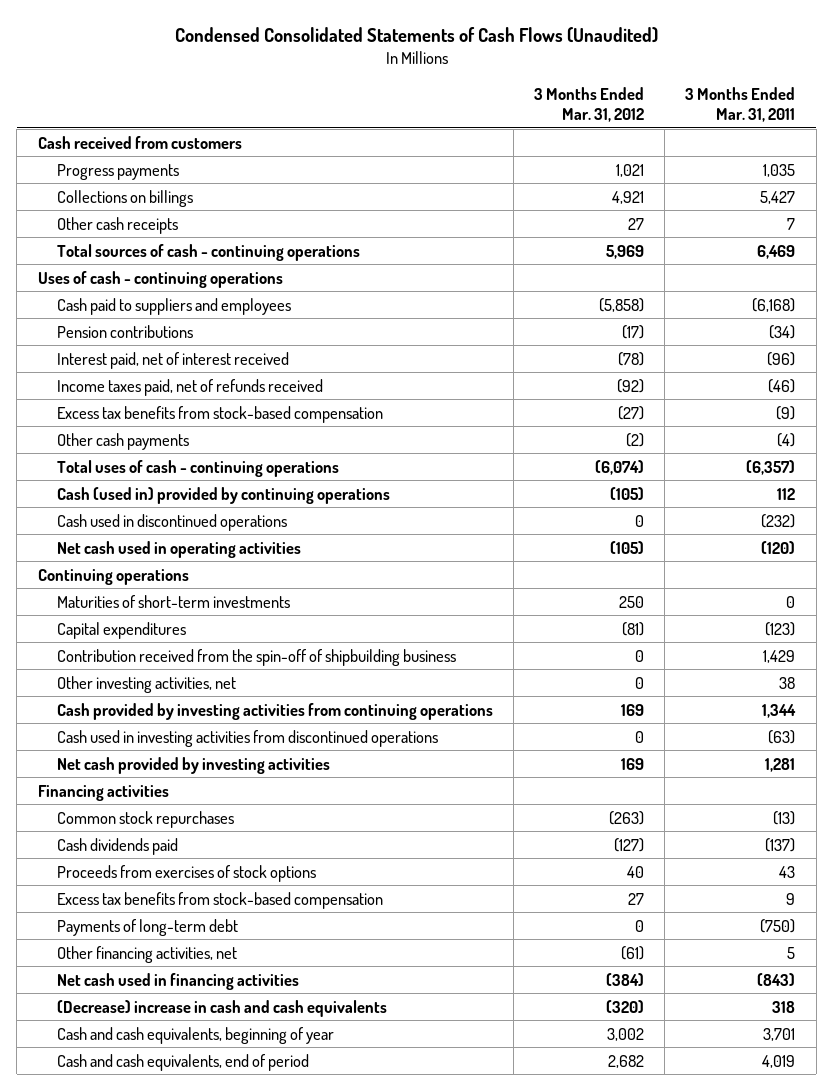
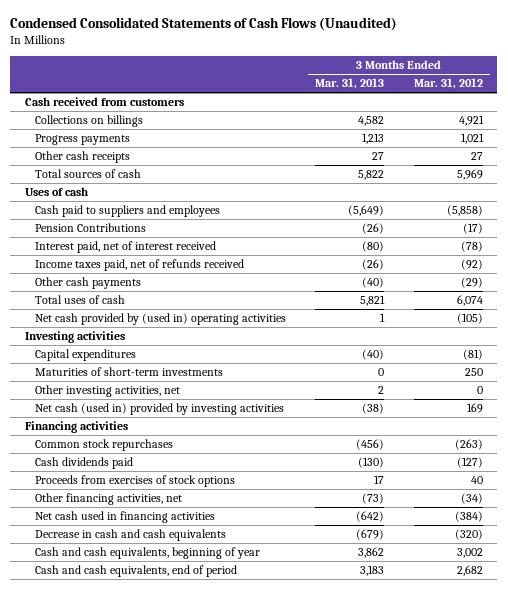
- | 3 Months Ended Mar. 31, 2012 | 3 Months Ended Mar. 31, 2011
+ | 3 Months Ended Mar. 31, 2013 | 3 Months Ended Mar. 31, 2012
moved down: Progress payments | 1,213 | 1,021
- Total sources of cash - continuing operations | 5,969 | 6,469
- Uses of cash - continuing operations
+ Total sources of cash | 5,822 | 5,969
+ Uses of cash
- Pension contributions | (17) | (34)
+ Pension Contributions | (26) | (17)
- Excess tax benefits from stock-based compensation | (27) | (9)
- Other cash payments | (2) | (4)
- Total uses of cash - continuing operations | (6,074) | (6,357)
- Cash (used in) provided by continuing operations | (105) | 112
- Cash used in discontinued operations | 0 | (232)
- Net cash used in operating activities | (105) | (120)
- Continuing operations
+ Other cash payments | (40) | (29)
+ Total uses of cash | 5,821 | 6,074
+ Net cash provided by (used in) operating activities | 1 | (105)
+ Investing activities
- Contribution received from the spin-off of shipbuilding business | 0 | 1,429
moved down: Maturities of short-term investments | 0 | 250
- Cash provided by investing activities from continuing operations | 169 | 1,344
- Cash used in investing activities from discontinued operations | 0 | (63)
- Net cash provided by investing activities | 169 | 1,281
+ Net cash (used in) provided by investing activities | (38) | 169
- Excess tax benefits from stock-based compensation | 27 | 9
- Payments of long-term debt | 0 | (750)
- Other financing activities, net | (61) | 5
+ Other financing activities, net | (73) | (34)
- (Decrease) increase in cash and cash equivalents | (320) | 318
+ Decrease in cash and cash equivalents | (679) | (320)

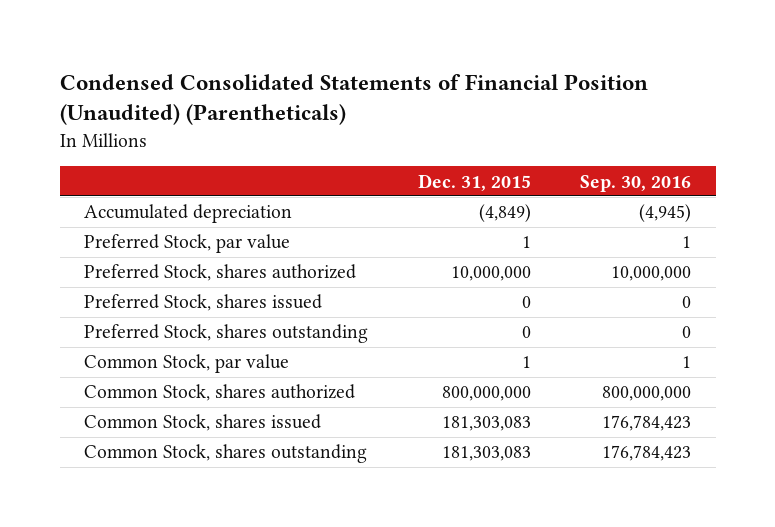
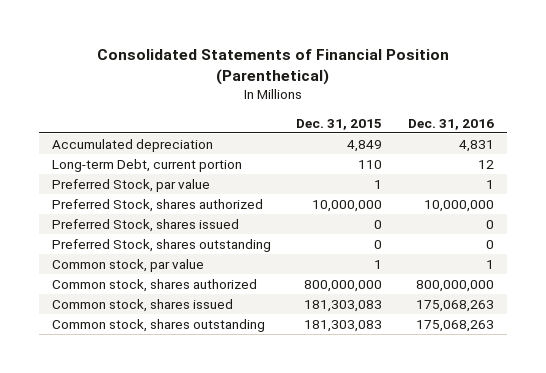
- Condensed Consolidated Statements of Financial Position (Unaudited) (Parentheticals)
+ Consolidated Statements of Financial Position (Parenthetical)
- | Dec. 31, 2015 | Sep. 30, 2016
+ | Dec. 31, 2015 | Dec. 31, 2016
- Accumulated depreciation | (4,849) | (4,945)
+ Accumulated depreciation | 4,849 | 4,831
+ Long-term Debt, current portion | 110 | 12
- Common Stock, par value | 1 | 1
- Common Stock, shares authorized | 800,000,000 | 800,000,000
- Common Stock, shares issued | 181,303,083 | 176,784,423
- Common Stock, shares outstanding | 181,303,083 | 176,784,423
+ Common stock, par value | 1 | 1
+ Common stock, shares authorized | 800,000,000 | 800,000,000
+ Common stock, shares issued | 181,303,083 | 175,068,263
+ Common stock, shares outstanding | 181,303,083 | 175,068,263

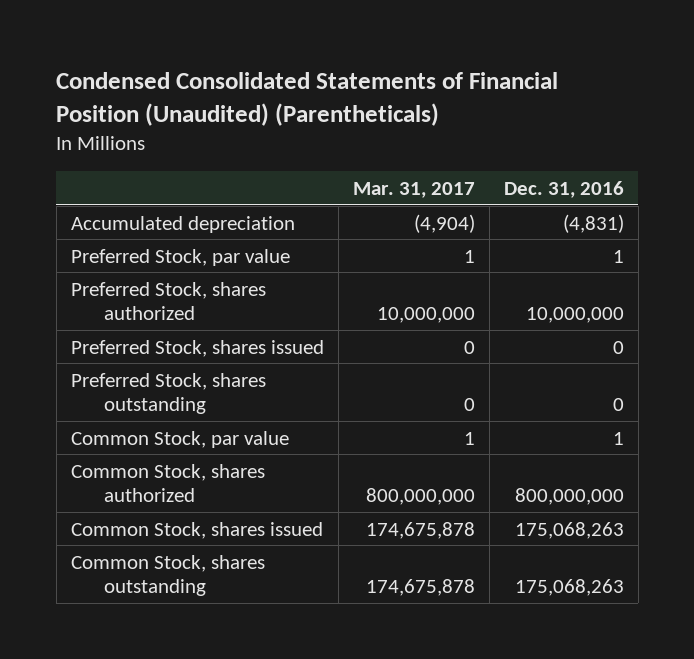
- Consolidated Statements of Financial Position (Parenthetical)
+ Condensed Consolidated Statements of Financial Position (Unaudited) (Parentheticals)
- | Dec. 31, 2015 | Dec. 31, 2016
+ | Mar. 31, 2017 | Dec. 31, 2016
- Accumulated depreciation | 4,849 | 4,831
- Long-term Debt, current portion | 110 | 12
+ Accumulated depreciation | (4,904) | (4,831)
- Common stock, par value | 1 | 1
- Common stock, shares authorized | 800,000,000 | 800,000,000
- Common stock, shares issued | 181,303,083 | 175,068,263
- Common stock, shares outstanding | 181,303,083 | 175,068,263
+ Common Stock, par value | 1 | 1
+ Common Stock, shares authorized | 800,000,000 | 800,000,000
+ Common Stock, shares issued | 174,675,878 | 175,068,263
+ Common Stock, shares outstanding | 174,675,878 | 175,068,263

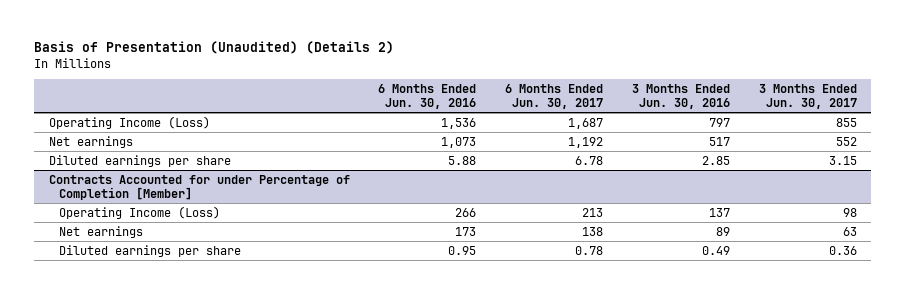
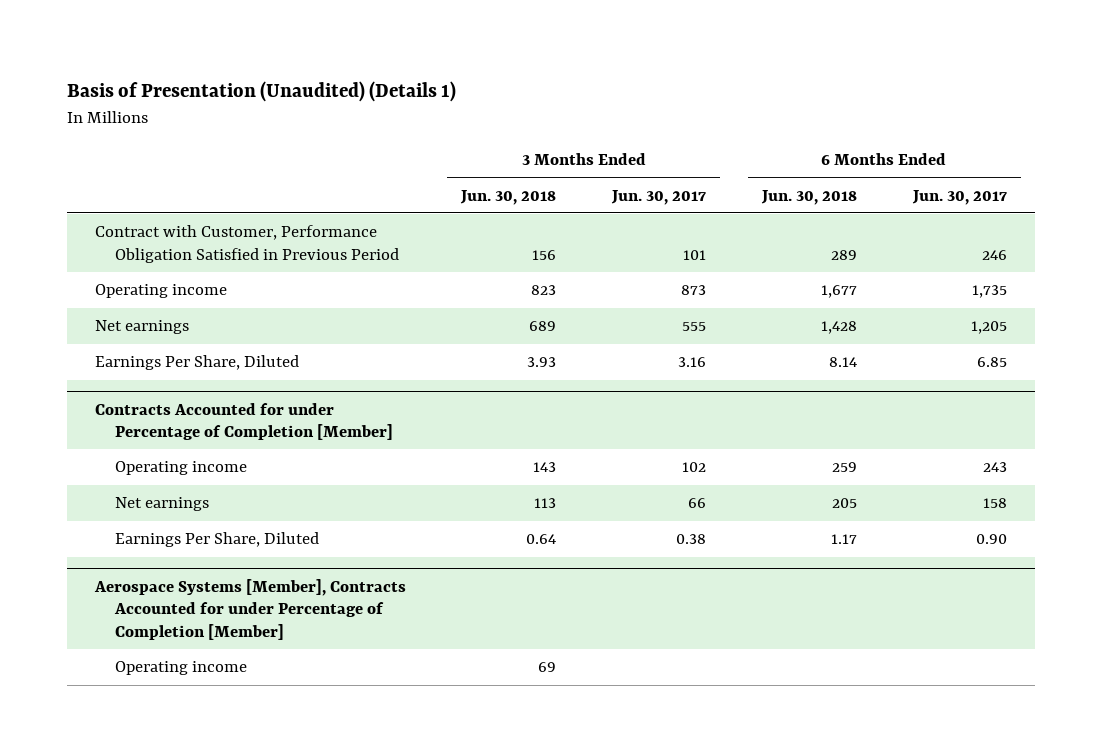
- Basis of Presentation (Unaudited) (Details 2)
+ Basis of Presentation (Unaudited) (Details 1)
- | 6 Months Ended Jun. 30, 2016 | 6 Months Ended Jun. 30, 2017 | 3 Months Ended Jun. 30, 2016 | 3 Months Ended Jun. 30, 2017
+ | 3 Months Ended Jun. 30, 2018 | 3 Months Ended Jun. 30, 2017 | 6 Months Ended Jun. 30, 2018 | 6 Months Ended Jun. 30, 2017
- Operating Income (Loss) | 1,536 | 1,687 | 797 | 855
- Net earnings | 1,073 | 1,192 | 517 | 552
- Diluted earnings per share | 5.88 | 6.78 | 2.85 | 3.15
+ Contract with Customer, Performance Obligation Satisfied in Previous Period | 156 | 101 | 289 | 246
+ Operating income | 823 | 873 | 1,677 | 1,735
+ Net earnings | 689 | 555 | 1,428 | 1,205
+ Earnings Per Share, Diluted | 3.93 | 3.16 | 8.14 | 6.85
@ Contracts Accounted for under Percentage of Completion [Member]
- Operating Income (Loss) | 266 | 213 | 137 | 98
- Net earnings | 173 | 138 | 89 | 63
- Diluted earnings per share | 0.95 | 0.78 | 0.49 | 0.36
+ Operating income | 143 | 102 | 259 | 243
+ Net earnings | 113 | 66 | 205 | 158
+ Earnings Per Share, Diluted | 0.64 | 0.38 | 1.17 | 0.90
+ Aerospace Systems [Member], Contracts Accounted for under Percentage of Completion [Member]
+ Operating income | 69 | | |

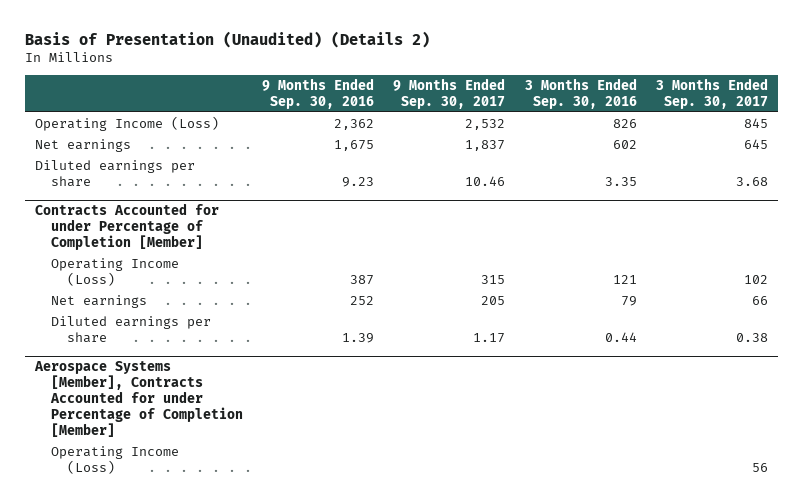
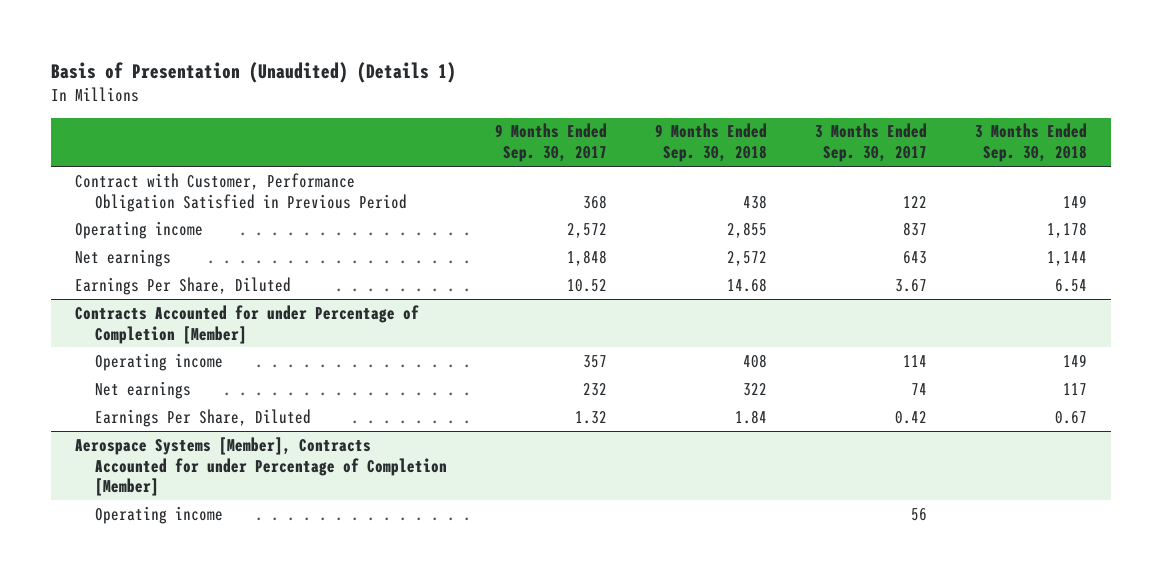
- Basis of Presentation (Unaudited) (Details 2)
+ Basis of Presentation (Unaudited) (Details 1)
- | 9 Months Ended Sep. 30, 2016 | 9 Months Ended Sep. 30, 2017 | 3 Months Ended Sep. 30, 2016 | 3 Months Ended Sep. 30, 2017
+ | 9 Months Ended Sep. 30, 2017 | 9 Months Ended Sep. 30, 2018 | 3 Months Ended Sep. 30, 2017 | 3 Months Ended Sep. 30, 2018
- Operating Income (Loss) | 2,362 | 2,532 | 826 | 845
- Net earnings | 1,675 | 1,837 | 602 | 645
- Diluted earnings per share | 9.23 | 10.46 | 3.35 | 3.68
+ Contract with Customer, Performance Obligation Satisfied in Previous Period | 368 | 438 | 122 | 149
+ Operating income | 2,572 | 2,855 | 837 | 1,178
+ Net earnings | 1,848 | 2,572 | 643 | 1,144
+ Earnings Per Share, Diluted | 10.52 | 14.68 | 3.67 | 6.54
@ Contracts Accounted for under Percentage of Completion [Member]
- Operating Income (Loss) | 387 | 315 | 121 | 102
- Net earnings | 252 | 205 | 79 | 66
- Diluted earnings per share | 1.39 | 1.17 | 0.44 | 0.38
+ Operating income | 357 | 408 | 114 | 149
+ Net earnings | 232 | 322 | 74 | 117
+ Earnings Per Share, Diluted | 1.32 | 1.84 | 0.42 | 0.67
@ Aerospace Systems [Member], Contracts Accounted for under Percentage of Completion [Member]
- Operating Income (Loss) | | | | 56
+ Operating income | | | 56 |

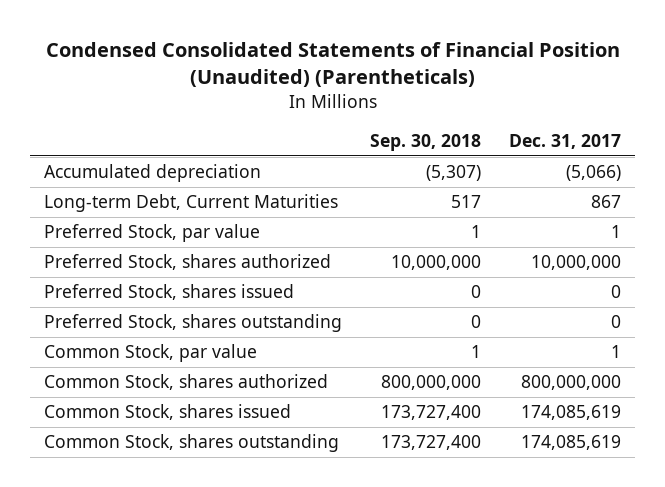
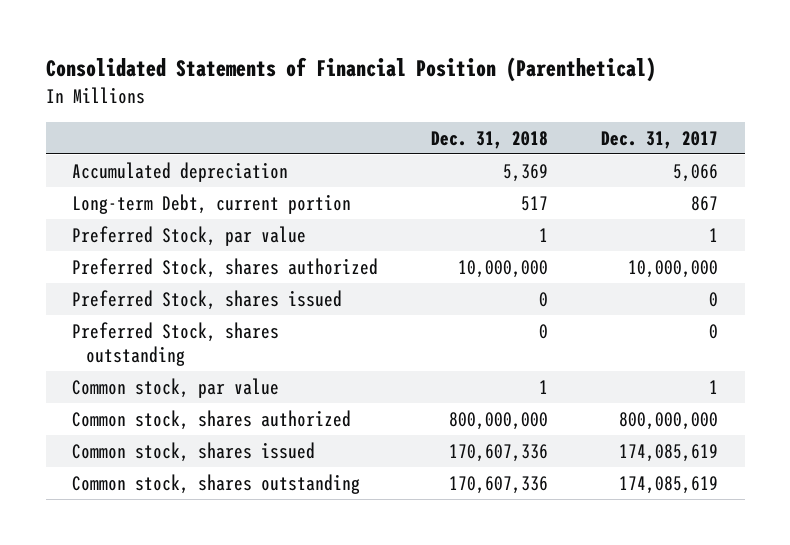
- Condensed Consolidated Statements of Financial Position (Unaudited) (Parentheticals)
+ Consolidated Statements of Financial Position (Parenthetical)
- | Sep. 30, 2018 | Dec. 31, 2017
+ | Dec. 31, 2018 | Dec. 31, 2017
- Accumulated depreciation | (5,307) | (5,066)
- Long-term Debt, Current Maturities | 517 | 867
+ Accumulated depreciation | 5,369 | 5,066
+ Long-term Debt, current portion | 517 | 867
- Common Stock, par value | 1 | 1
- Common Stock, shares authorized | 800,000,000 | 800,000,000
- Common Stock, shares issued | 173,727,400 | 174,085,619
- Common Stock, shares outstanding | 173,727,400 | 174,085,619
+ Common stock, par value | 1 | 1
+ Common stock, shares authorized | 800,000,000 | 800,000,000
+ Common stock, shares issued | 170,607,336 | 174,085,619
+ Common stock, shares outstanding | 170,607,336 | 174,085,619

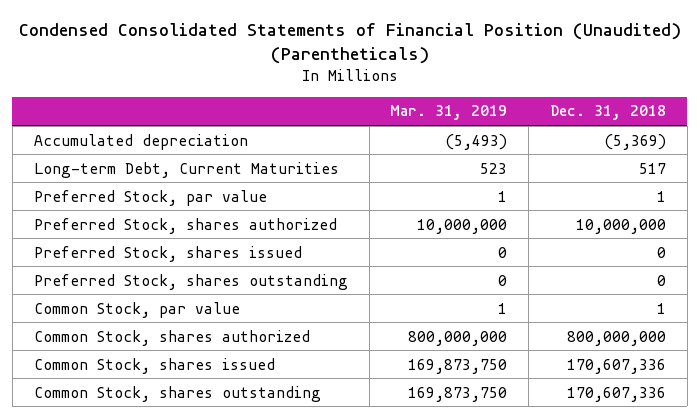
- Consolidated Statements of Financial Position (Parenthetical)
+ Condensed Consolidated Statements of Financial Position (Unaudited) (Parentheticals)
- | Dec. 31, 2018 | Dec. 31, 2017
+ | Mar. 31, 2019 | Dec. 31, 2018
- Accumulated depreciation | 5,369 | 5,066
- Long-term Debt, current portion | 517 | 867
+ Accumulated depreciation | (5,493) | (5,369)
+ Long-term Debt, Current Maturities | 523 | 517
- Common stock, par value | 1 | 1
- Common stock, shares authorized | 800,000,000 | 800,000,000
- Common stock, shares issued | 170,607,336 | 174,085,619
- Common stock, shares outstanding | 170,607,336 | 174,085,619
+ Common Stock, par value | 1 | 1
+ Common Stock, shares authorized | 800,000,000 | 800,000,000
+ Common Stock, shares issued | 169,873,750 | 170,607,336
+ Common Stock, shares outstanding | 169,873,750 | 170,607,336

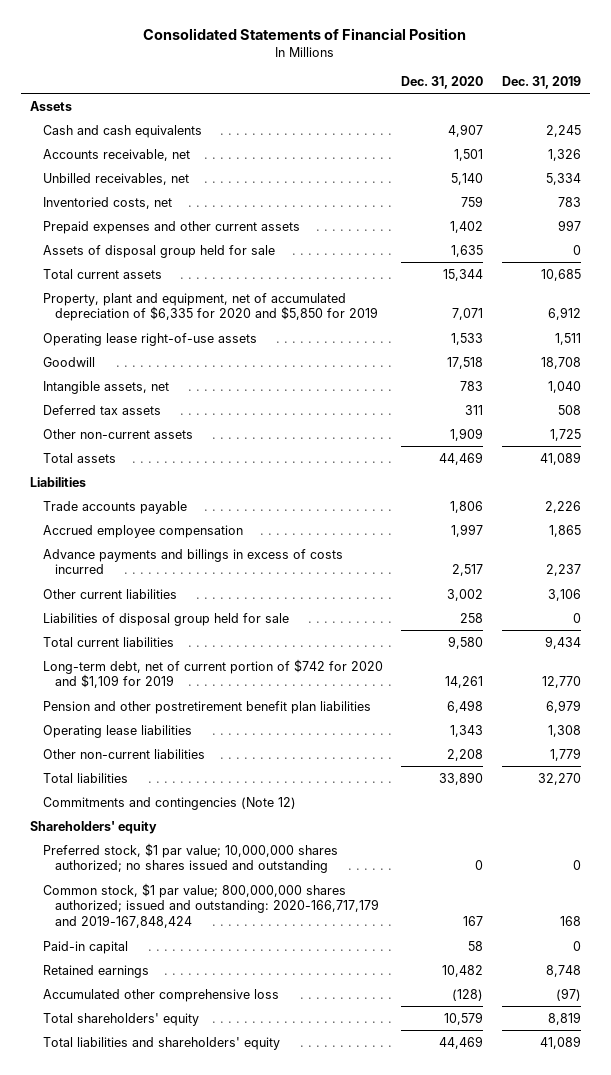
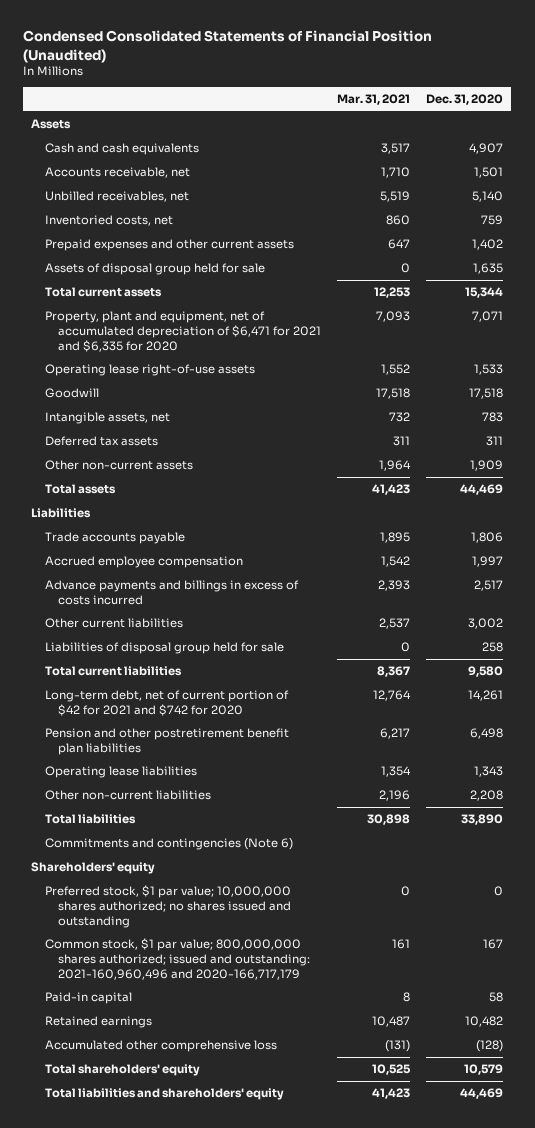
- Consolidated Statements of Financial Position
+ Condensed Consolidated Statements of Financial Position (Unaudited)
- | Dec. 31, 2020 | Dec. 31, 2019
+ | Mar. 31, 2021 | Dec. 31, 2020
- Property, plant and equipment, net of accumulated depreciation of $6,335 for 2020 and $5,850 for 2019 | 7,071 | 6,912
+ Property, plant and equipment, net of accumulated depreciation of $6,471 for 2021 and $6,335 for 2020 | 7,093 | 7,071
- Long-term debt, net of current portion of $742 for 2020 and $1,109 for 2019 | 14,261 | 12,770
+ Long-term debt, net of current portion of $42 for 2021 and $742 for 2020 | 12,764 | 14,261
- Commitments and contingencies (Note 12)
+ Commitments and contingencies (Note 6)
- Common stock, $1 par value; 800,000,000 shares authorized; issued and outstanding: 2020-166,717,179 and 2019-167,848,424 | 167 | 168
+ Common stock, $1 par value; 800,000,000 shares authorized; issued and outstanding: 2021-160,960,496 and 2020-166,717,179 | 161 | 167

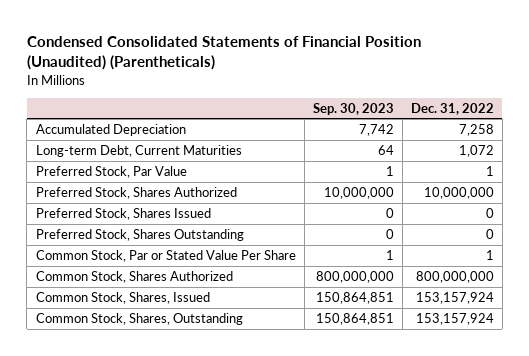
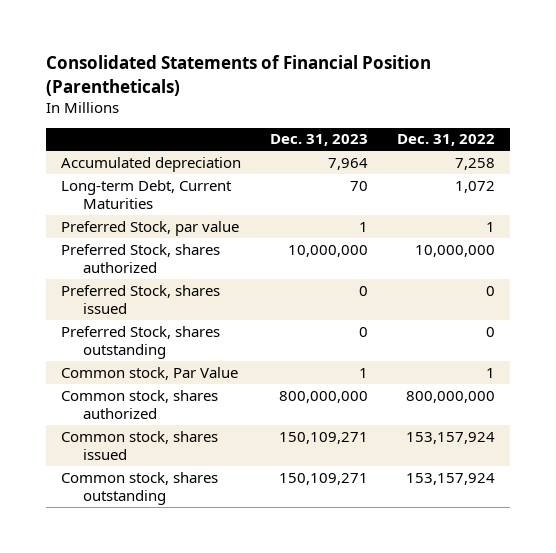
- Condensed Consolidated Statements of Financial Position (Unaudited) (Parentheticals)
+ Consolidated Statements of Financial Position (Parentheticals)
- | Sep. 30, 2023 | Dec. 31, 2022
+ | Dec. 31, 2023 | Dec. 31, 2022
- Accumulated Depreciation | 7,742 | 7,258
+ Accumulated depreciation | 7,964 | 7,258
- Preferred Stock, Par Value | 1 | 1
- Preferred Stock, Shares Authorized | 10,000,000 | 10,000,000
- Preferred Stock, Shares Issued | 0 | 0
- Preferred Stock, Shares Outstanding | 0 | 0
- Common Stock, Par or Stated Value Per Share | 1 | 1
- Common Stock, Shares Authorized | 800,000,000 | 800,000,000
- Common Stock, Shares, Issued | 150,864,851 | 153,157,924
- Common Stock, Shares, Outstanding | 150,864,851 | 153,157,924
+ Preferred Stock, par value | 1 | 1
+ Preferred Stock, shares authorized | 10,000,000 | 10,000,000
+ Preferred Stock, shares issued | 0 | 0
+ Preferred Stock, shares outstanding | 0 | 0
+ Common stock, Par Value | 1 | 1
+ Common stock, shares authorized | 800,000,000 | 800,000,000
+ Common stock, shares issued | 150,109,271 | 153,157,924
+ Common stock, shares outstanding | 150,109,271 | 153,157,924

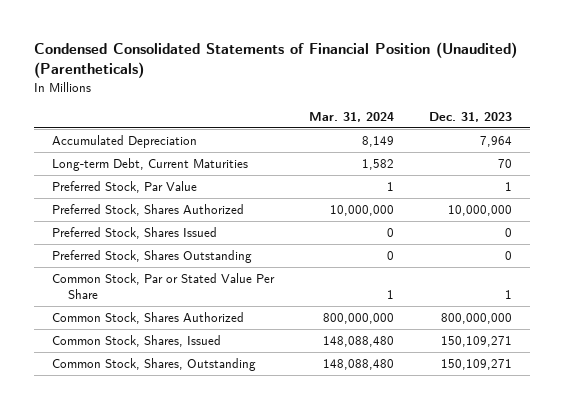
- Consolidated Statements of Financial Position (Parentheticals)
+ Condensed Consolidated Statements of Financial Position (Unaudited) (Parentheticals)
- | Dec. 31, 2023 | Dec. 31, 2022
+ | Mar. 31, 2024 | Dec. 31, 2023
- Accumulated depreciation | 7,964 | 7,258
+ Accumulated Depreciation | 8,149 | 7,964
- Preferred Stock, par value | 1 | 1
- Preferred Stock, shares authorized | 10,000,000 | 10,000,000
- Preferred Stock, shares issued | 0 | 0
- Preferred Stock, shares outstanding | 0 | 0
- Common stock, Par Value | 1 | 1
- Common stock, shares authorized | 800,000,000 | 800,000,000
- Common stock, shares issued | 150,109,271 | 153,157,924
- Common stock, shares outstanding | 150,109,271 | 153,157,924
+ Preferred Stock, Par Value | 1 | 1
+ Preferred Stock, Shares Authorized | 10,000,000 | 10,000,000
+ Preferred Stock, Shares Issued | 0 | 0
+ Preferred Stock, Shares Outstanding | 0 | 0
+ Common Stock, Par or Stated Value Per Share | 1 | 1
+ Common Stock, Shares Authorized | 800,000,000 | 800,000,000
+ Common Stock, Shares, Issued | 148,088,480 | 150,109,271
+ Common Stock, Shares, Outstanding | 148,088,480 | 150,109,271

